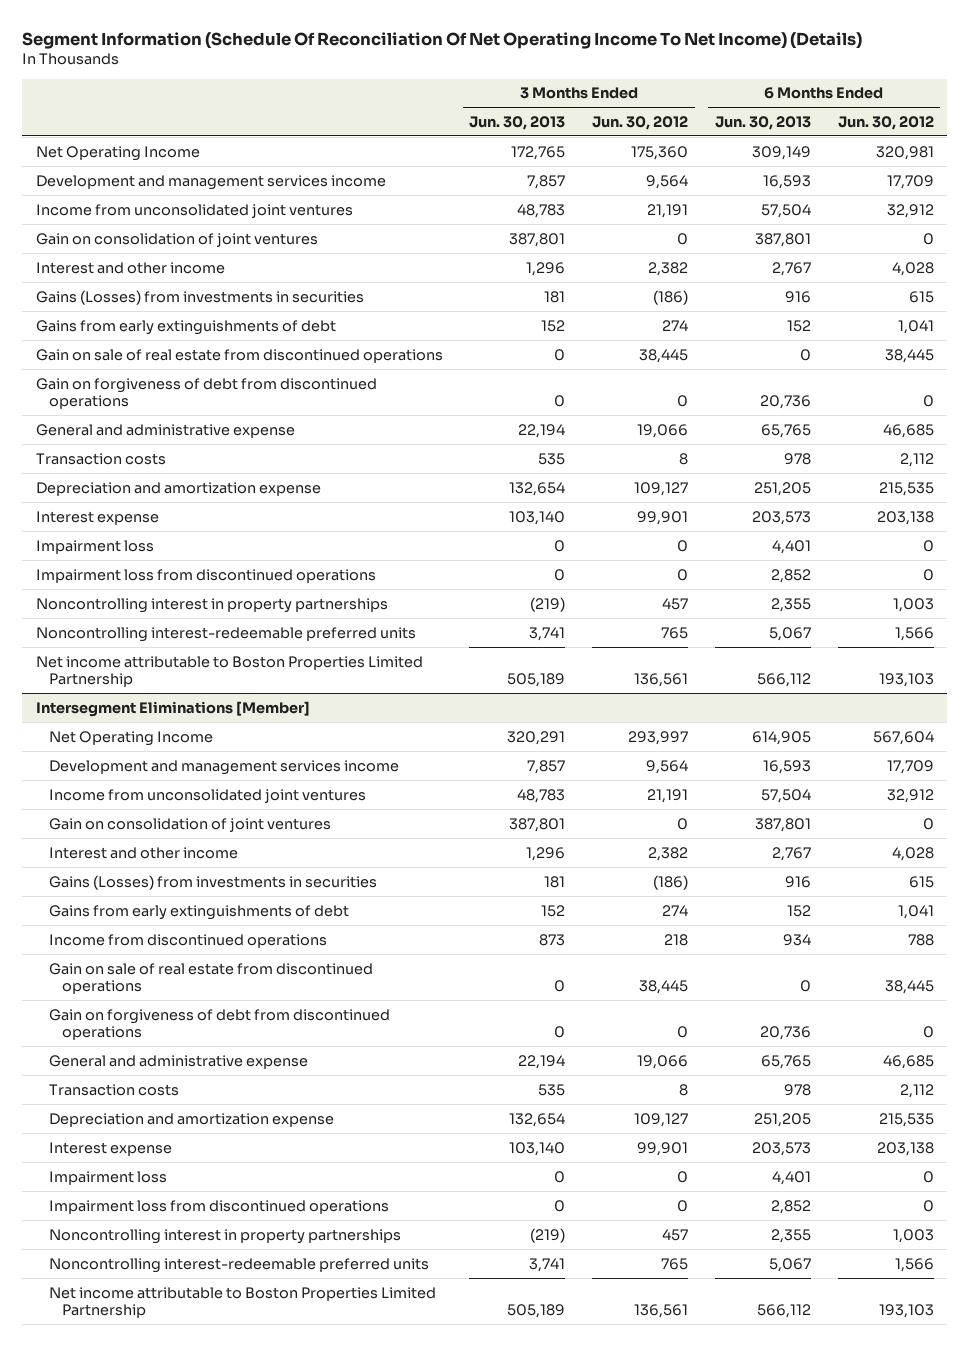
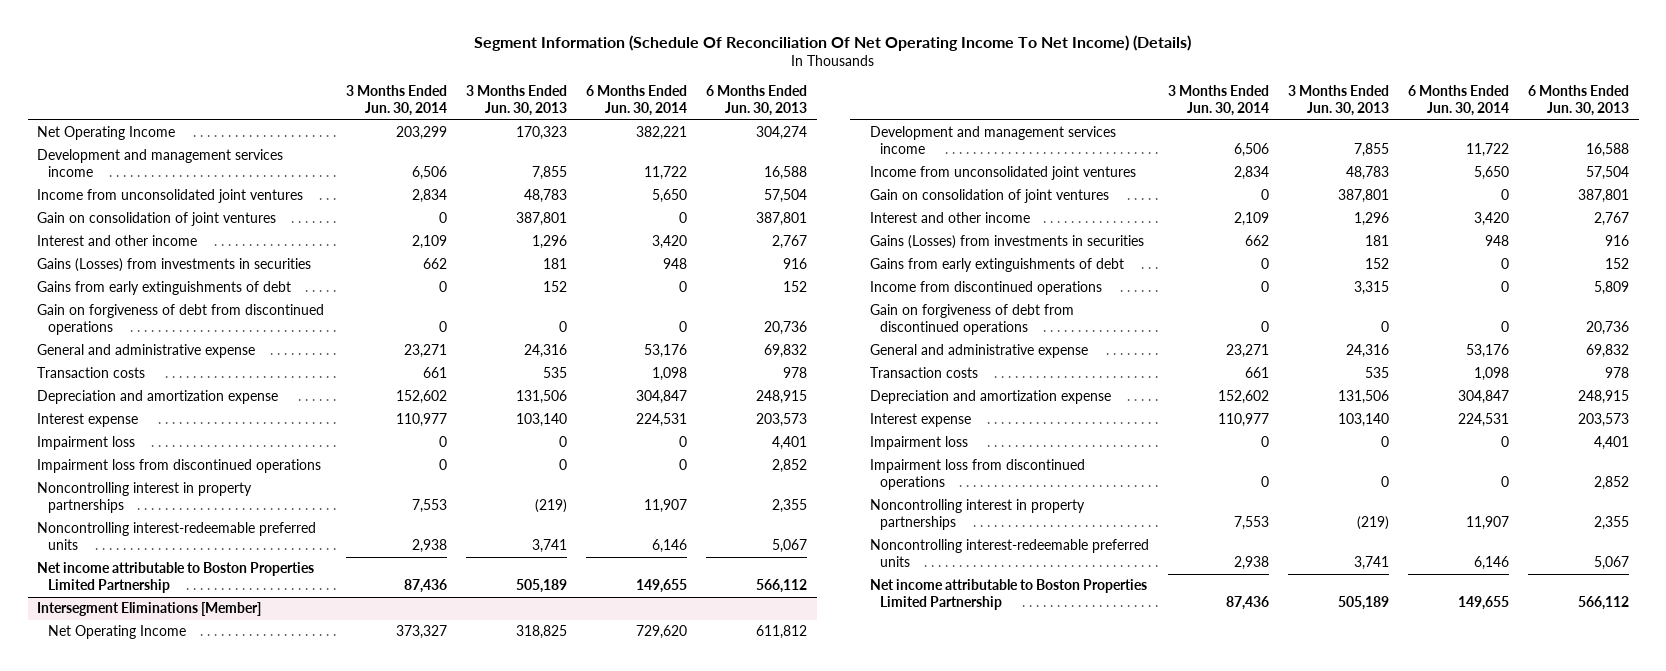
- | 3 Months Ended Jun. 30, 2013 | 3 Months Ended Jun. 30, 2012 | 6 Months Ended Jun. 30, 2013 | 6 Months Ended Jun. 30, 2012
+ | 3 Months Ended Jun. 30, 2014 | 3 Months Ended Jun. 30, 2013 | 6 Months Ended Jun. 30, 2014 | 6 Months Ended Jun. 30, 2013
- Net Operating Income | 172,765 | 175,360 | 309,149 | 320,981
- Development and management services income | 7,857 | 9,564 | 16,593 | 17,709
+ Net Operating Income | 203,299 | 170,323 | 382,221 | 304,274
+ Development and management services income | 6,506 | 7,855 | 11,722 | 16,588
- Gain on sale of real estate from discontinued operations | 0 | 38,445 | 0 | 38,445
- General and administrative expense | 22,194 | 19,066 | 65,765 | 46,685
+ General and administrative expense | 23,271 | 24,316 | 53,176 | 69,832
- Depreciation and amortization expense | 132,654 | 109,127 | 251,205 | 215,535
+ Depreciation and amortization expense | 152,602 | 131,506 | 304,847 | 248,915
@ Intersegment Eliminations [Member]
- Net Operating Income | 320,291 | 293,997 | 614,905 | 567,604
- Development and management services income | 7,857 | 9,564 | 16,593 | 17,709
+ Net Operating Income | 373,327 | 318,825 | 729,620 | 611,812
+ Development and management services income | 6,506 | 7,855 | 11,722 | 16,588
- Income from discontinued operations | 873 | 218 | 934 | 788
- Gain on sale of real estate from discontinued operations | 0 | 38,445 | 0 | 38,445
+ Income from discontinued operations | 0 | 3,315 | 0 | 5,809
- General and administrative expense | 22,194 | 19,066 | 65,765 | 46,685
+ General and administrative expense | 23,271 | 24,316 | 53,176 | 69,832
- Depreciation and amortization expense | 132,654 | 109,127 | 251,205 | 215,535
+ Depreciation and amortization expense | 152,602 | 131,506 | 304,847 | 248,915

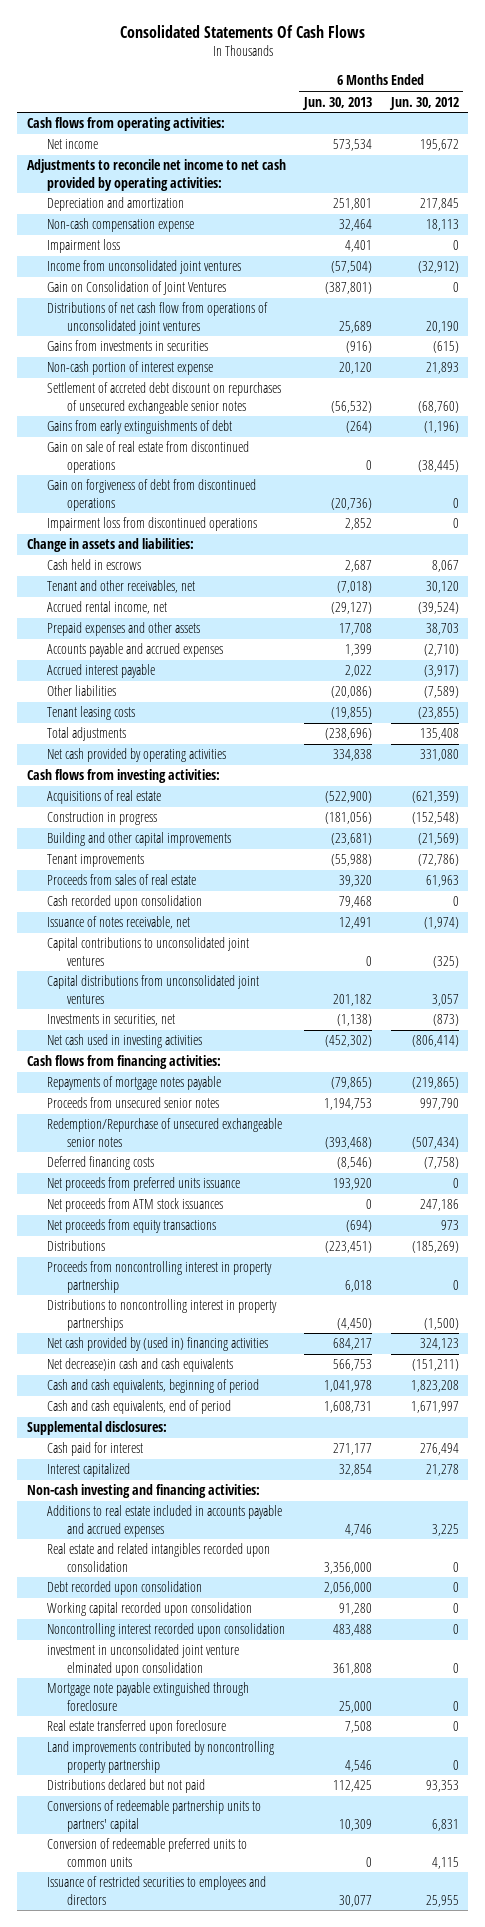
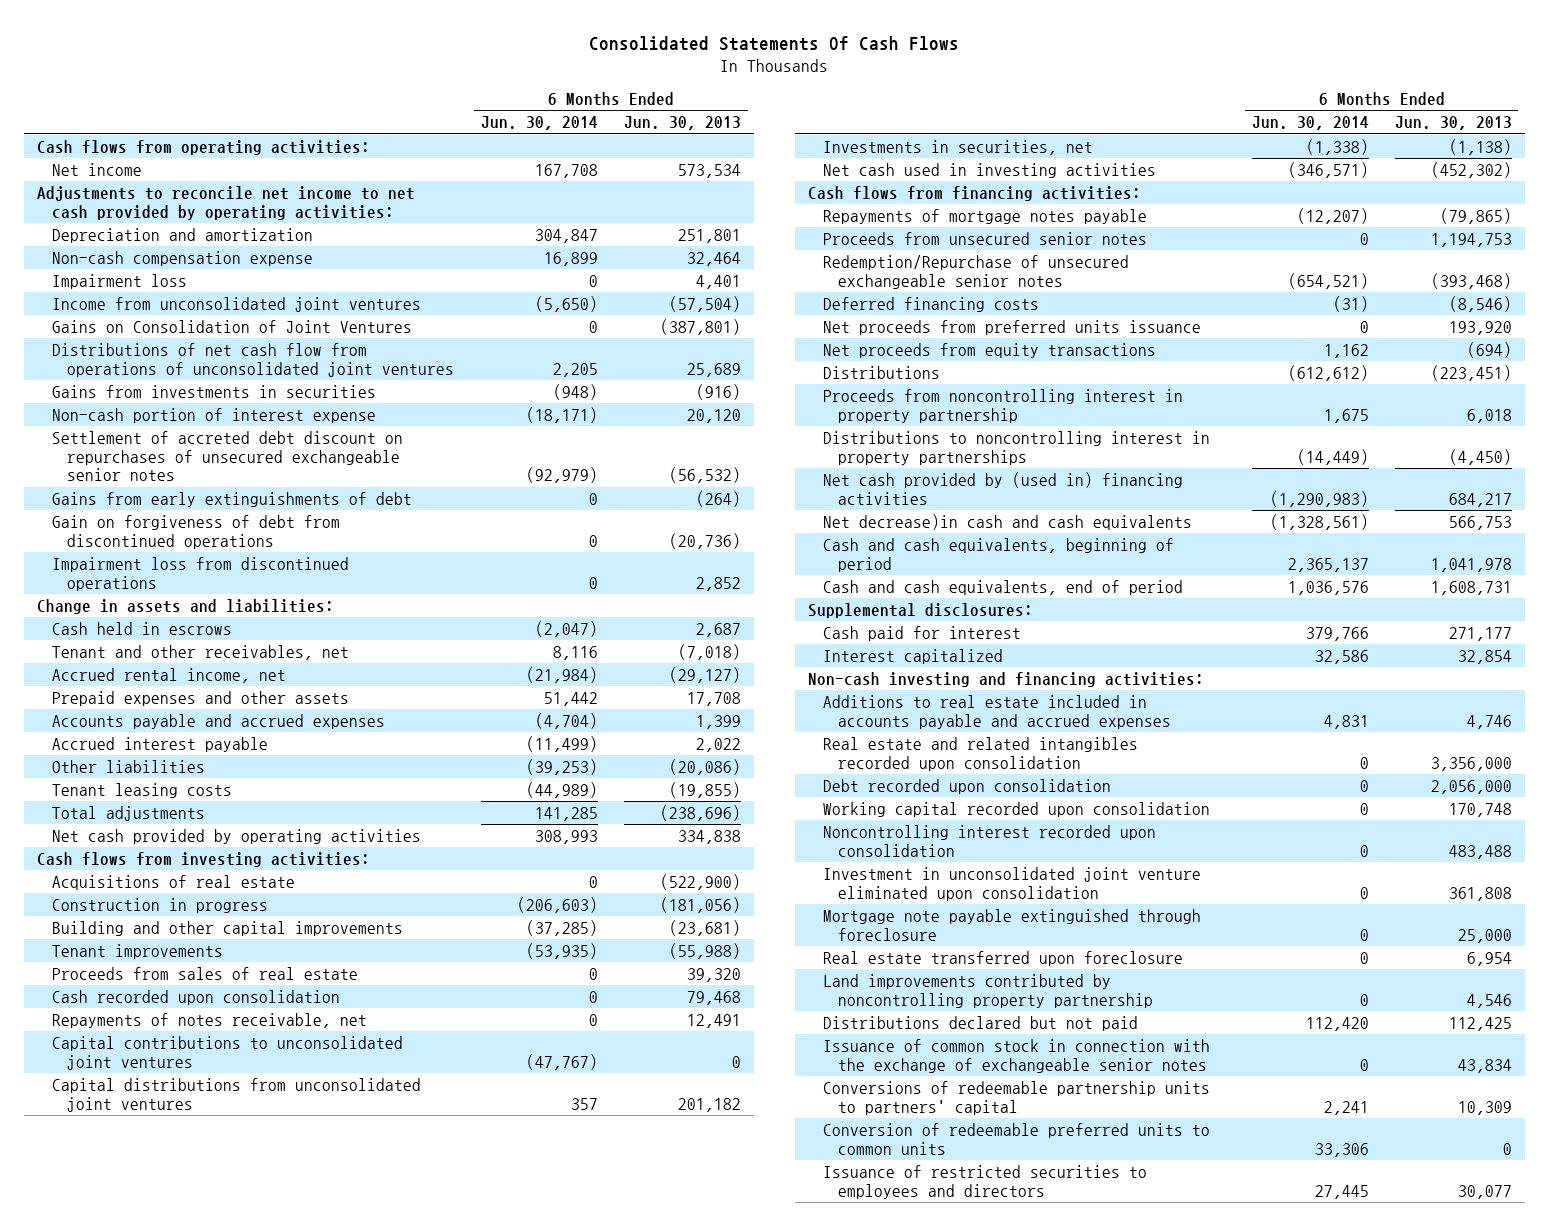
- | 6 Months Ended Jun. 30, 2013 | 6 Months Ended Jun. 30, 2012
+ | 6 Months Ended Jun. 30, 2014 | 6 Months Ended Jun. 30, 2013
- Gain on Consolidation of Joint Ventures | (387,801) | 0
+ Gains on Consolidation of Joint Ventures | 0 | (387,801)
- Gain on sale of real estate from discontinued operations | 0 | (38,445)
- Issuance of notes receivable, net | 12,491 | (1,974)
+ Repayments of notes receivable, net | 0 | 12,491
- Net proceeds from ATM stock issuances | 0 | 247,186
- Working capital recorded upon consolidation | 91,280 | 0
+ Working capital recorded upon consolidation | 0 | 170,748
- investment in unconsolidated joint venture elminated upon consolidation | 361,808 | 0
+ Investment in unconsolidated joint venture eliminated upon consolidation | 0 | 361,808
- Real estate transferred upon foreclosure | 7,508 | 0
+ Real estate transferred upon foreclosure | 0 | 6,954
+ Issuance of common stock in connection with the exchange of exchangeable senior notes | 0 | 43,834

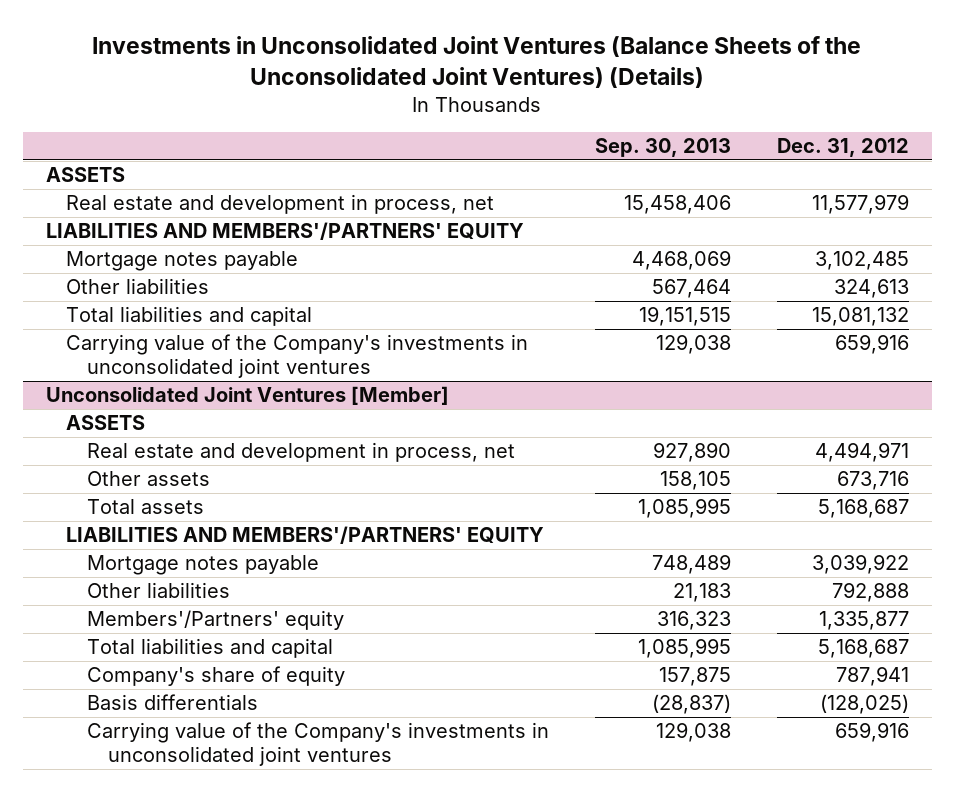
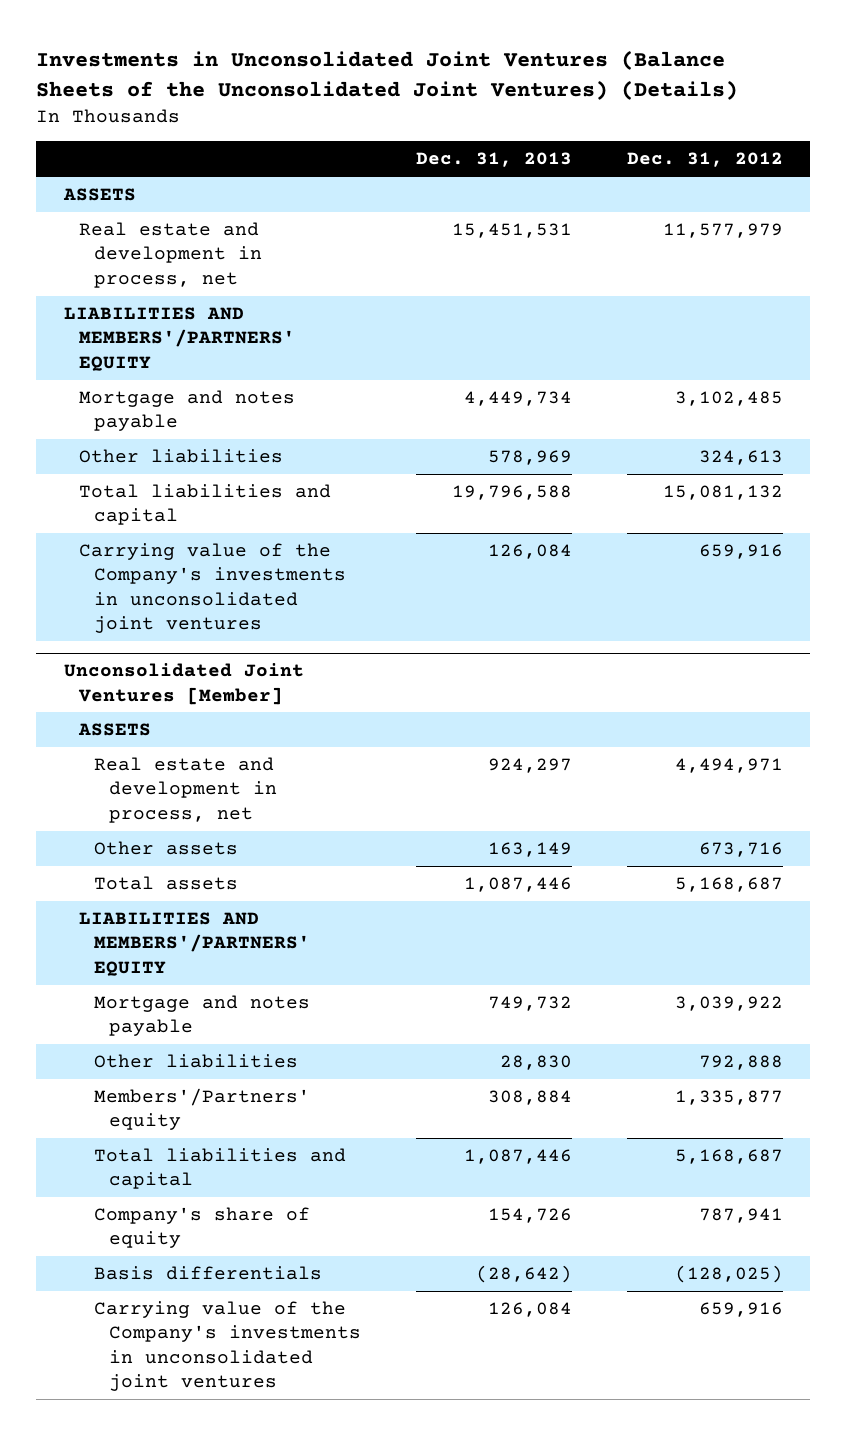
- | Sep. 30, 2013 | Dec. 31, 2012
+ | Dec. 31, 2013 | Dec. 31, 2012
- Mortgage notes payable | 4,468,069 | 3,102,485
+ Mortgage and notes payable | 4,449,734 | 3,102,485
@ Unconsolidated Joint Ventures [Member]
- Mortgage notes payable | 748,489 | 3,039,922
+ Mortgage and notes payable | 749,732 | 3,039,922

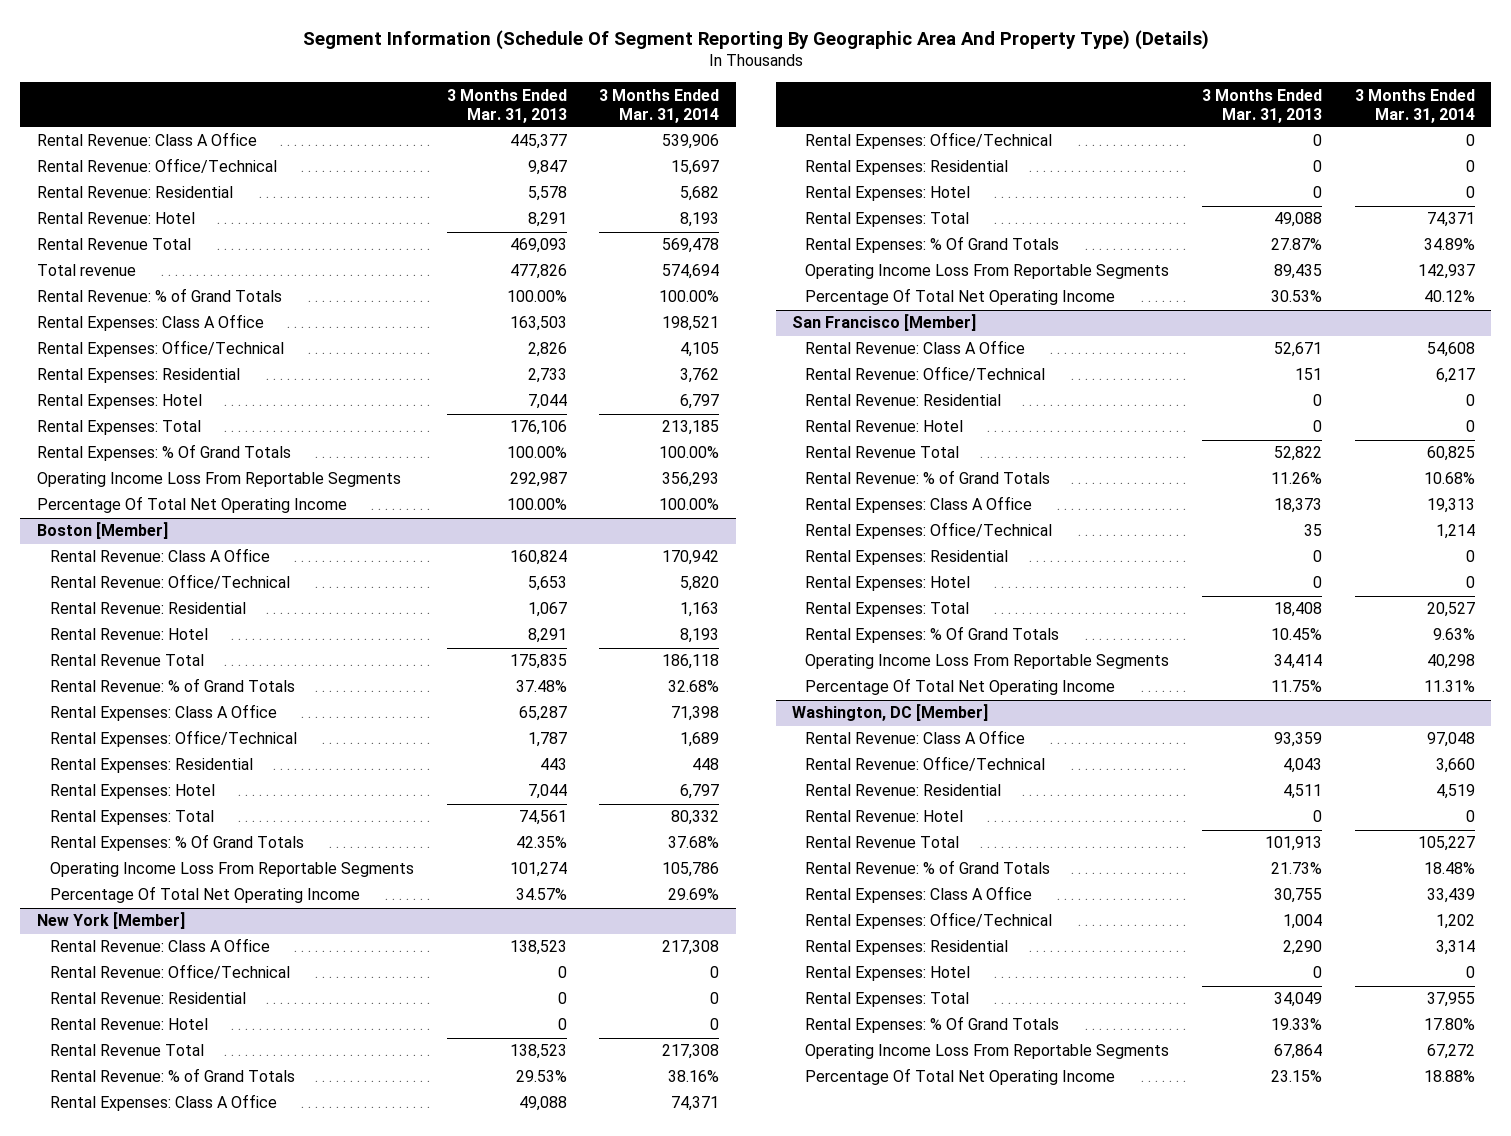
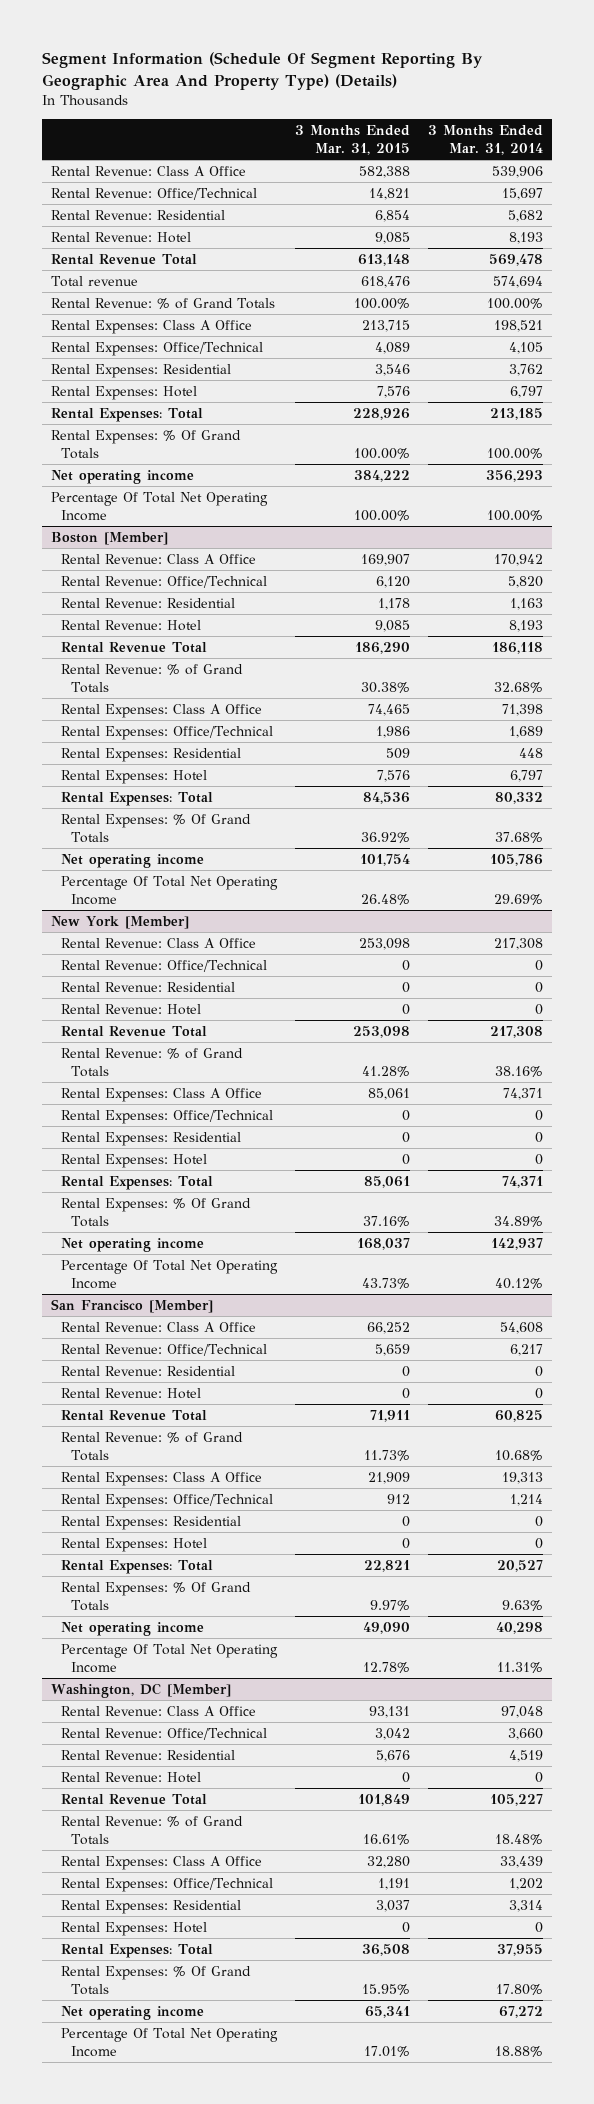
- | 3 Months Ended Mar. 31, 2013 | 3 Months Ended Mar. 31, 2014
+ | 3 Months Ended Mar. 31, 2015 | 3 Months Ended Mar. 31, 2014
- Operating Income Loss From Reportable Segments | 292,987 | 356,293
+ Net operating income | 384,222 | 356,293
@ Boston [Member]
- Operating Income Loss From Reportable Segments | 101,274 | 105,786
+ Net operating income | 101,754 | 105,786
@ New York [Member]
- Operating Income Loss From Reportable Segments | 89,435 | 142,937
+ Net operating income | 168,037 | 142,937
@ San Francisco [Member]
- Operating Income Loss From Reportable Segments | 34,414 | 40,298
+ Net operating income | 49,090 | 40,298
@ Washington, DC [Member]
- Operating Income Loss From Reportable Segments | 67,864 | 67,272
+ Net operating income | 65,341 | 67,272

